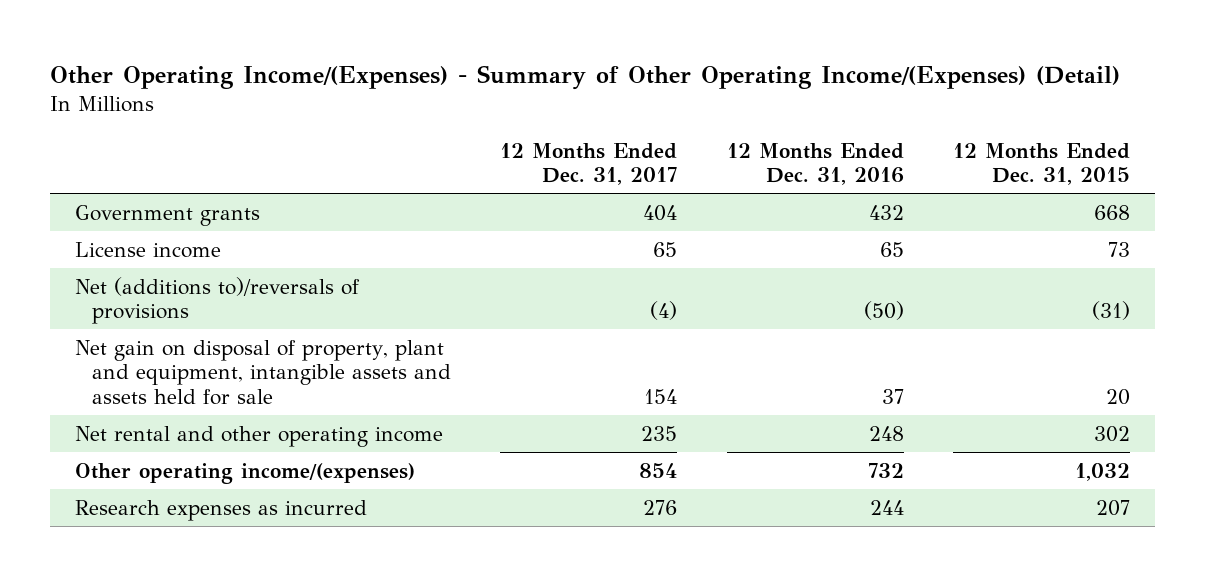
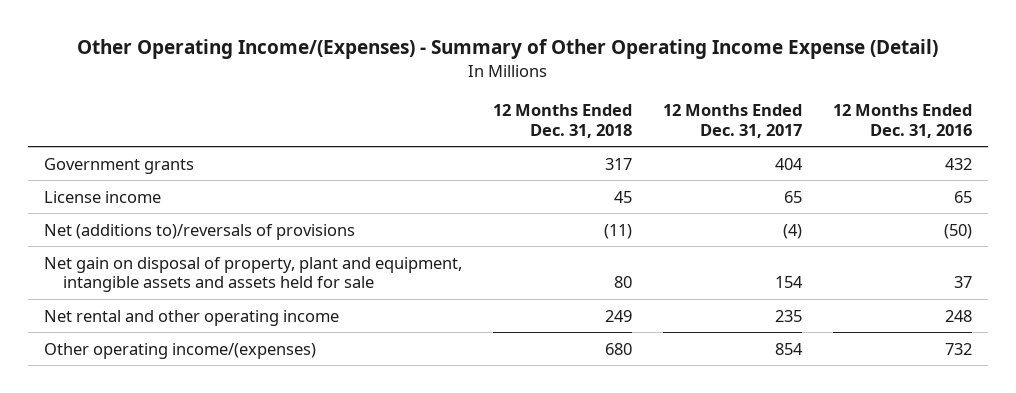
- Other Operating Income/(Expenses) - Summary of Other Operating Income/(Expenses) (Detail)
+ Other Operating Income/(Expenses) - Summary of Other Operating Income Expense (Detail)
- | 12 Months Ended Dec. 31, 2017 | 12 Months Ended Dec. 31, 2016 | 12 Months Ended Dec. 31, 2015
+ | 12 Months Ended Dec. 31, 2018 | 12 Months Ended Dec. 31, 2017 | 12 Months Ended Dec. 31, 2016
- Research expenses as incurred | 276 | 244 | 207

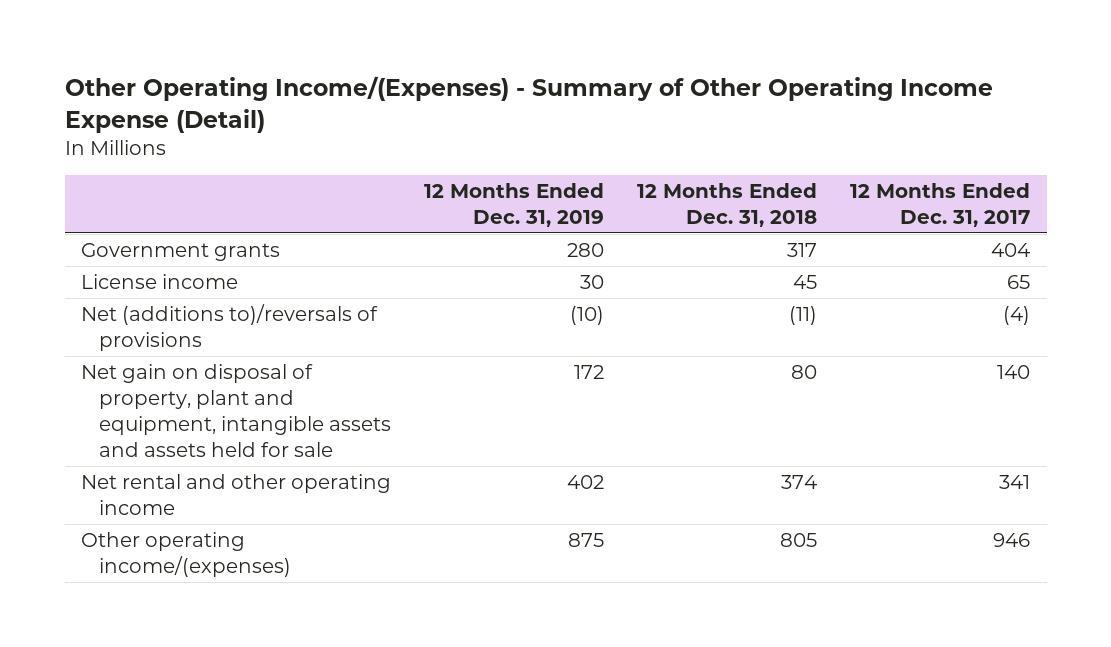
- | 12 Months Ended Dec. 31, 2018 | 12 Months Ended Dec. 31, 2017 | 12 Months Ended Dec. 31, 2016
+ | 12 Months Ended Dec. 31, 2019 | 12 Months Ended Dec. 31, 2018 | 12 Months Ended Dec. 31, 2017
- Net gain on disposal of property, plant and equipment, intangible assets and assets held for sale | 80 | 154 | 37
- Net rental and other operating income | 249 | 235 | 248
- Other operating income/(expenses) | 680 | 854 | 732
+ Net gain on disposal of property, plant and equipment, intangible assets and assets held for sale | 172 | 80 | 140
+ Net rental and other operating income | 402 | 374 | 341
+ Other operating income/(expenses) | 875 | 805 | 946

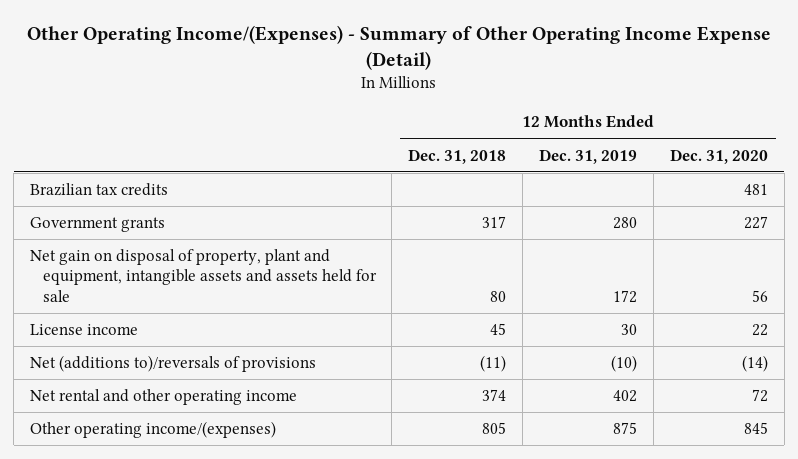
- | 12 Months Ended Dec. 31, 2019 | 12 Months Ended Dec. 31, 2018 | 12 Months Ended Dec. 31, 2017
+ | 12 Months Ended Dec. 31, 2018 | 12 Months Ended Dec. 31, 2019 | 12 Months Ended Dec. 31, 2020
+ Brazilian tax credits | | | 481
moved up: Net gain on disposal of property, plant and equipment, intangible assets and assets held for sale | 80 | 172 | 56

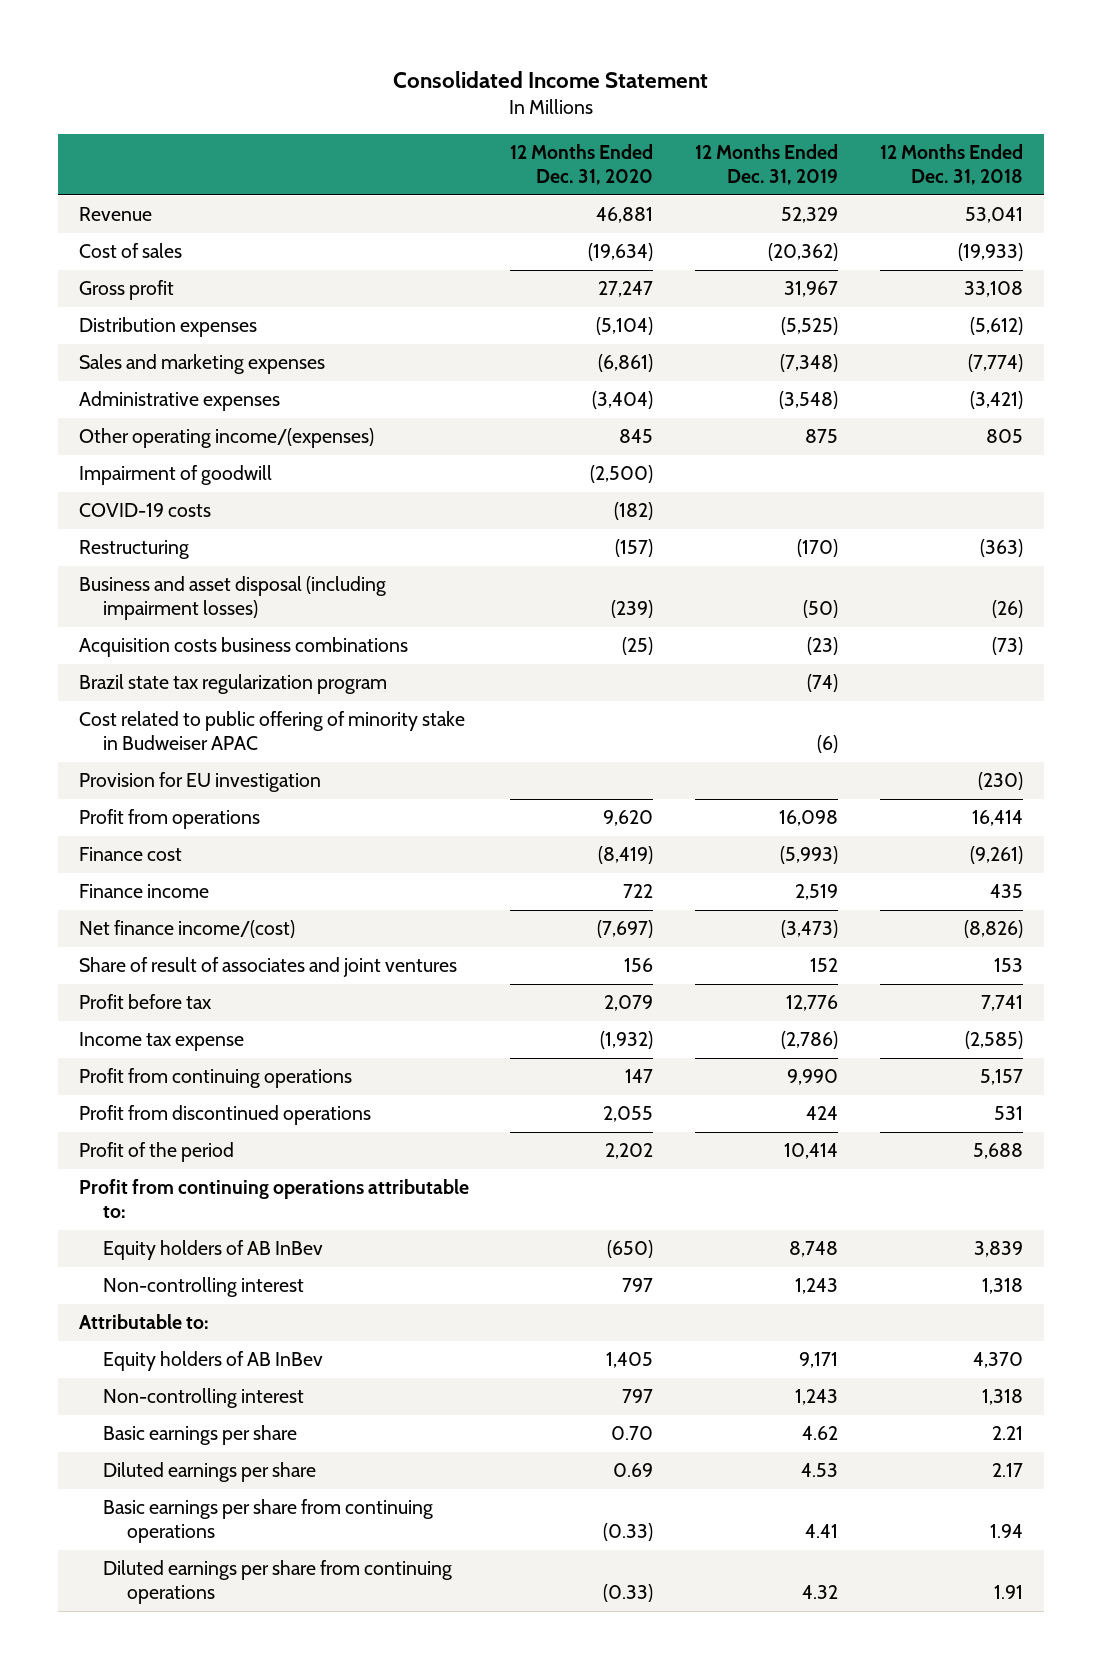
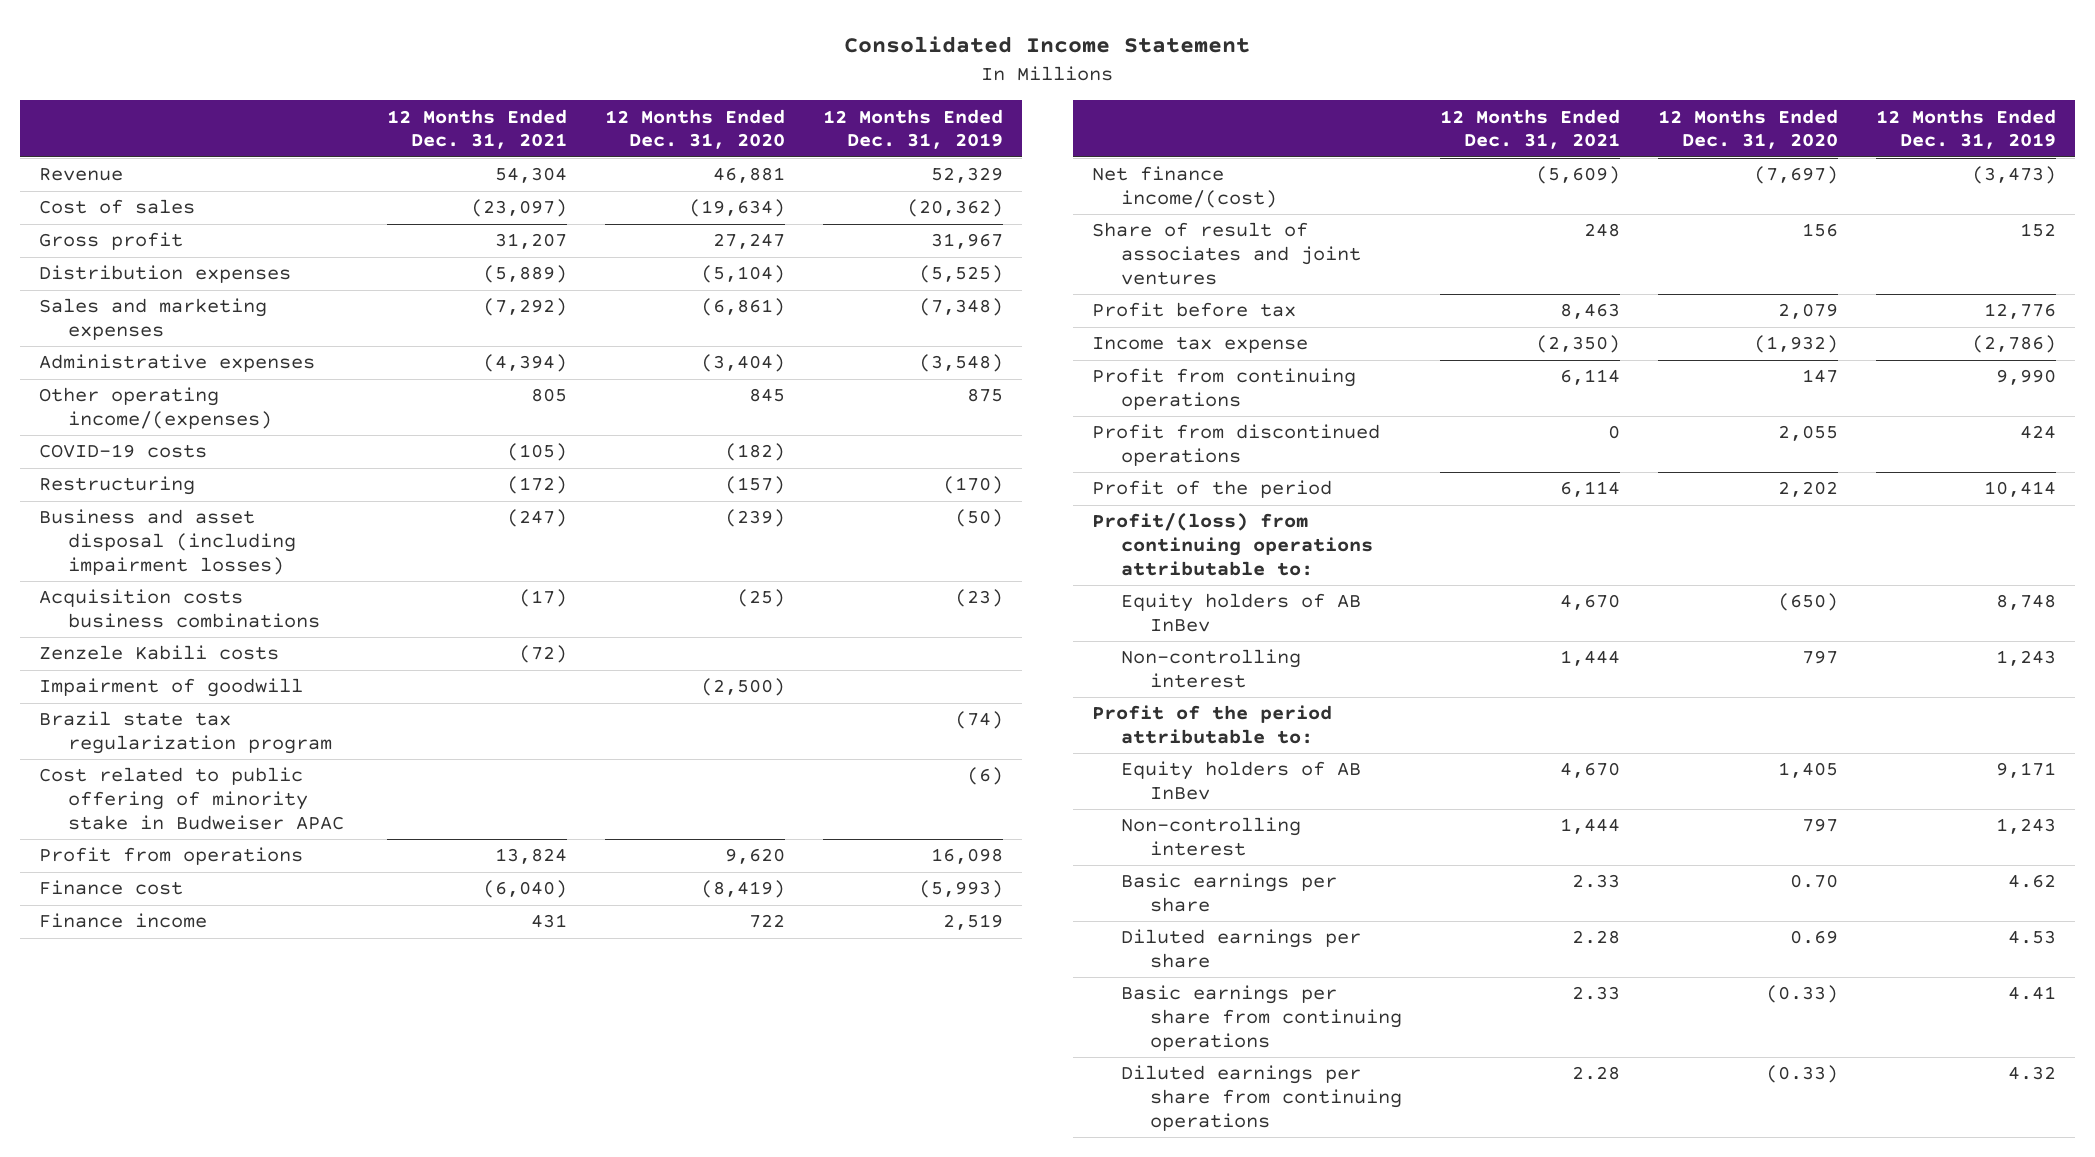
- | 12 Months Ended Dec. 31, 2020 | 12 Months Ended Dec. 31, 2019 | 12 Months Ended Dec. 31, 2018
+ | 12 Months Ended Dec. 31, 2021 | 12 Months Ended Dec. 31, 2020 | 12 Months Ended Dec. 31, 2019
+ Zenzele Kabili costs | (72) | |
moved down: Impairment of goodwill | | (2,500) |
- Provision for EU investigation | | | (230)
- Profit from continuing operations attributable to:
+ Profit/(loss) from continuing operations attributable to:
- Attributable to:
+ Profit of the period attributable to:

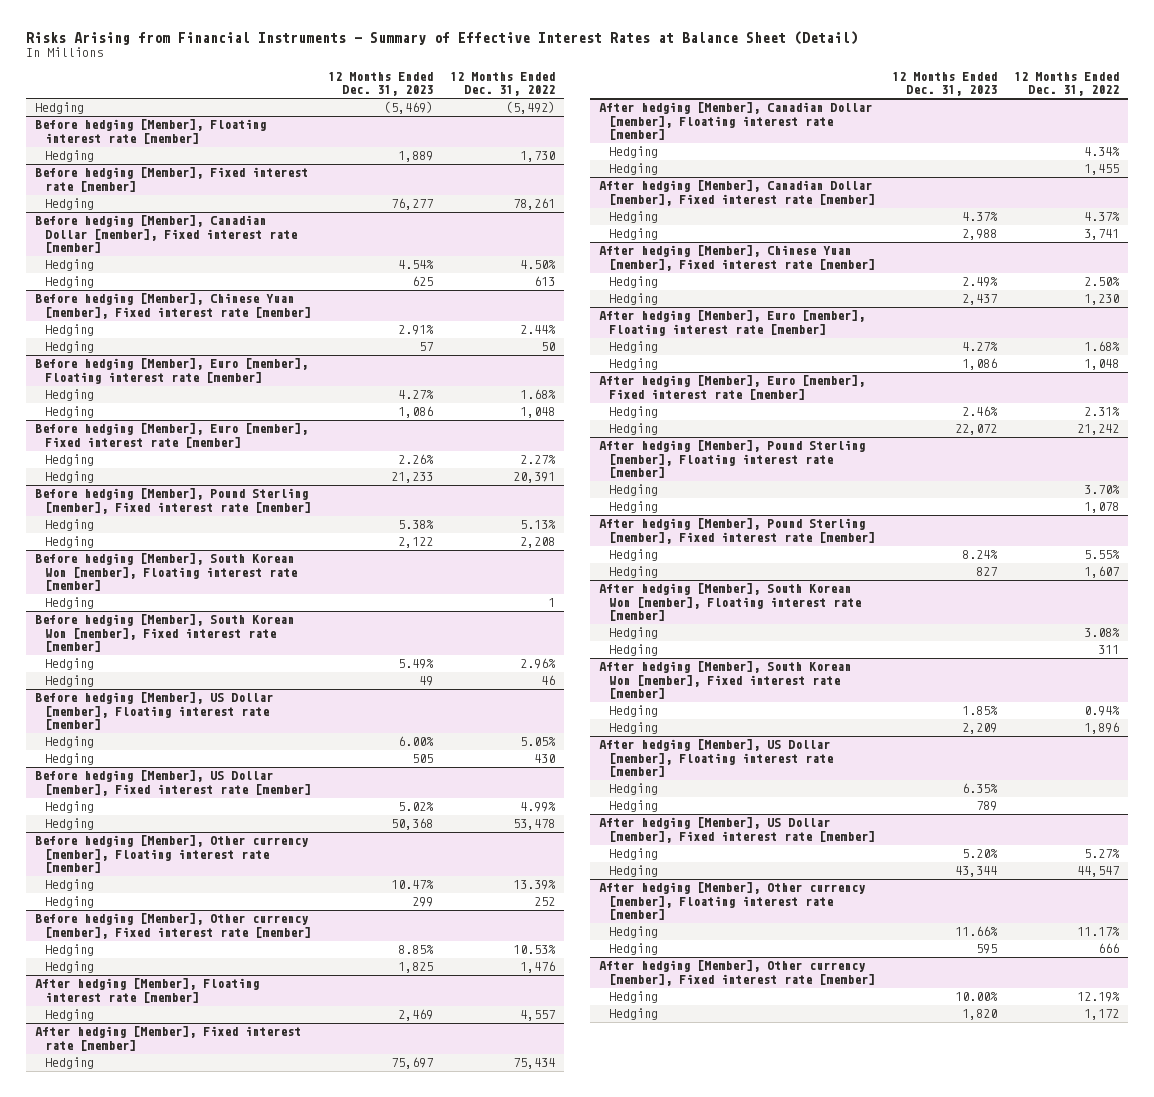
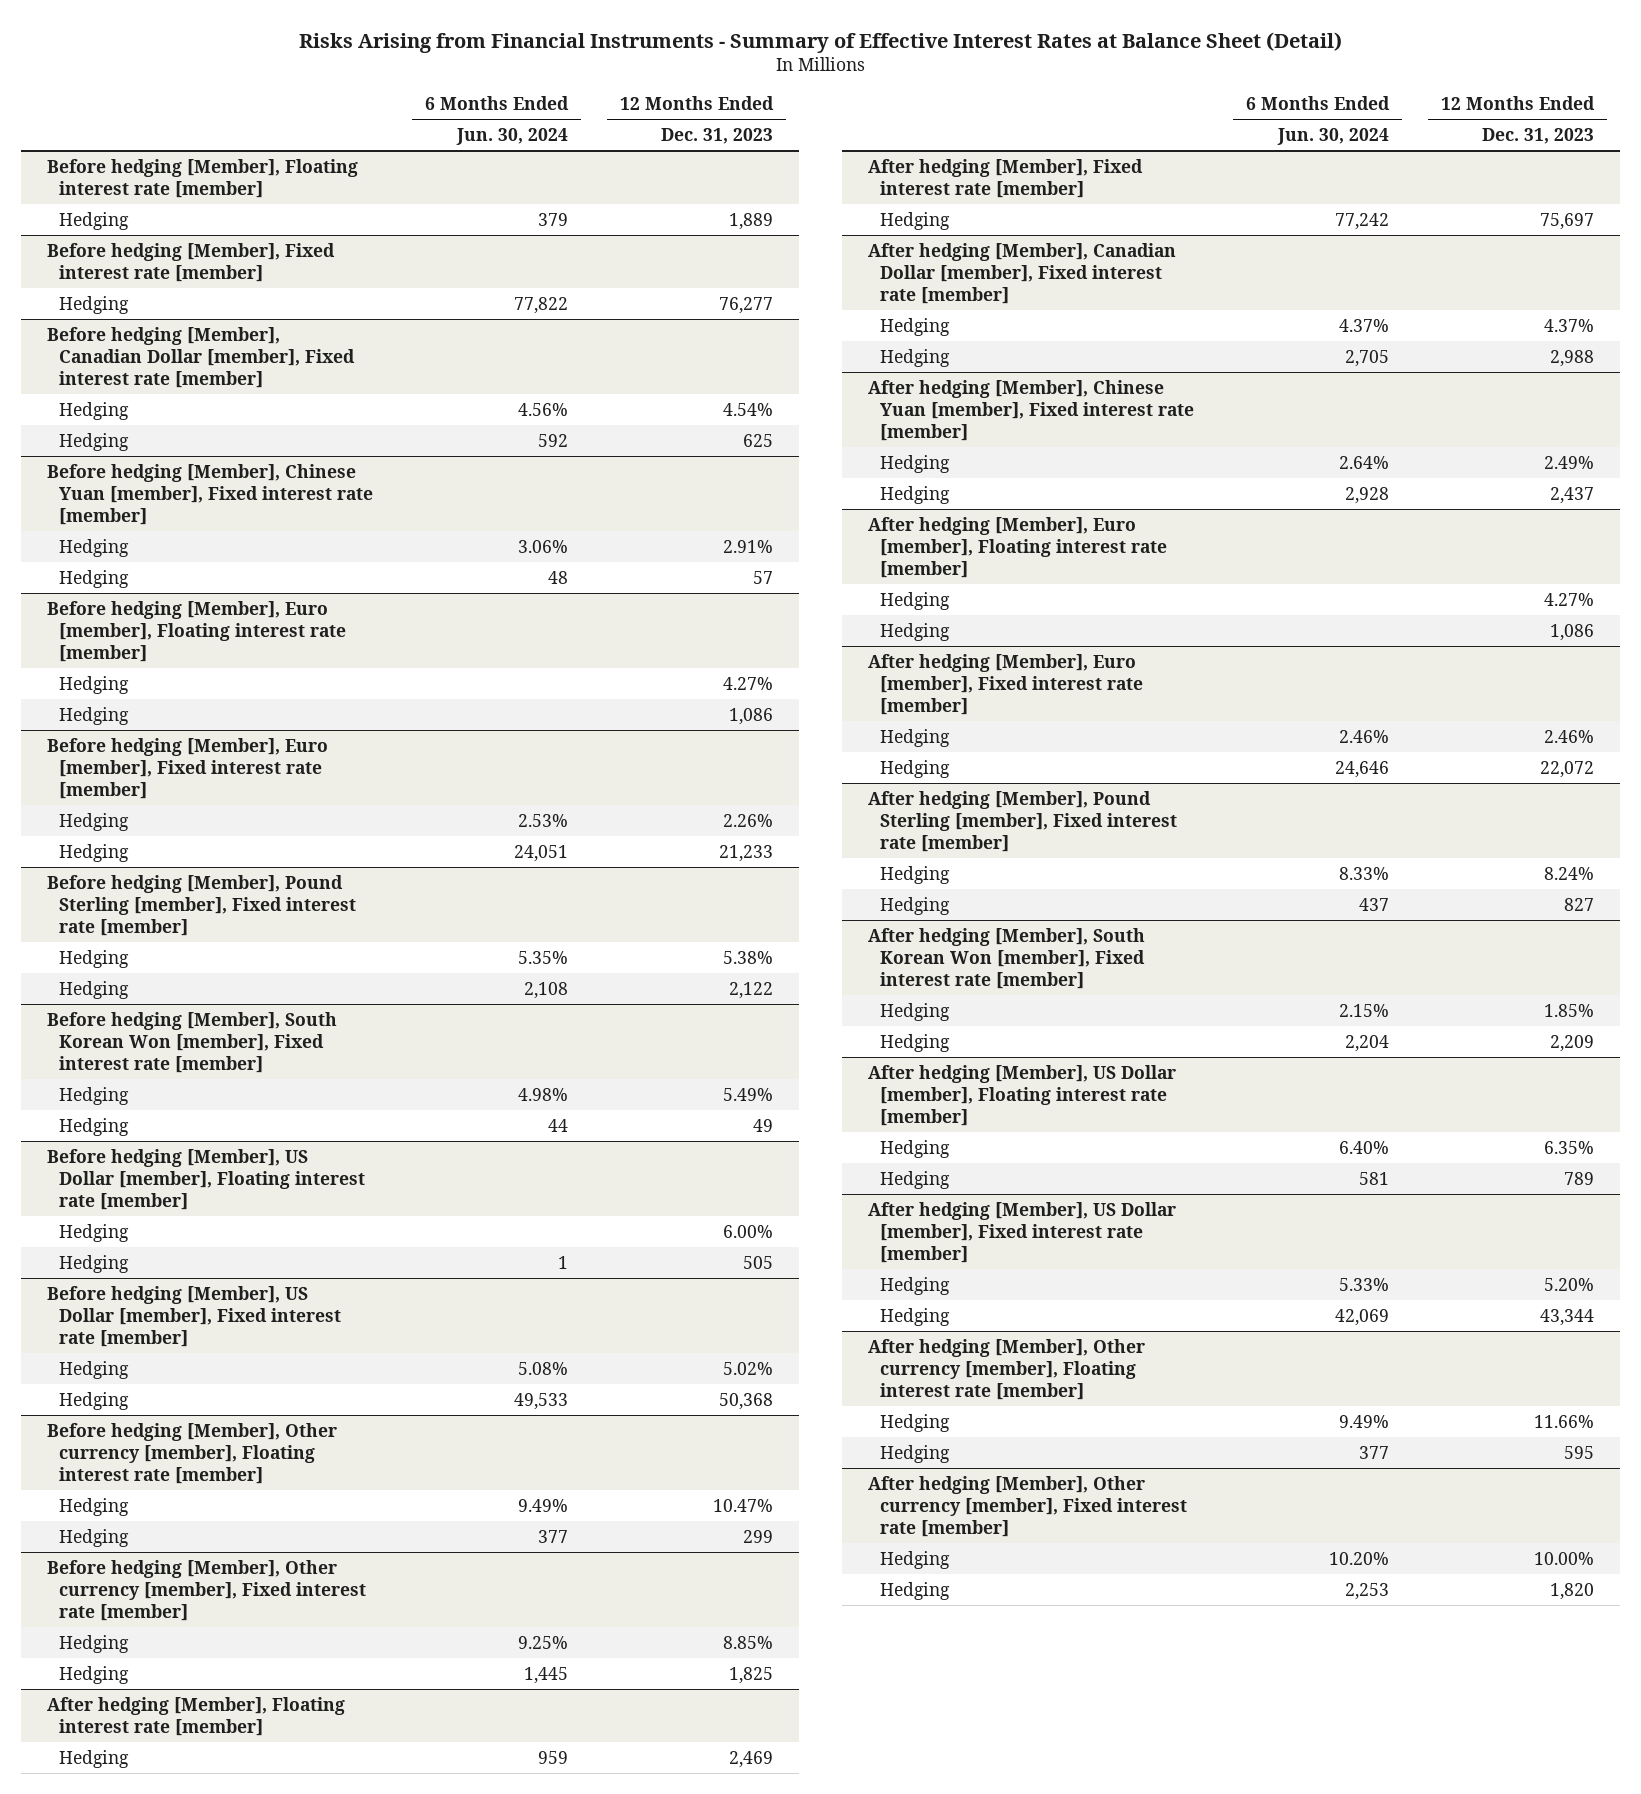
- | 12 Months Ended Dec. 31, 2023 | 12 Months Ended Dec. 31, 2022
+ | 6 Months Ended Jun. 30, 2024 | 12 Months Ended Dec. 31, 2023
- Hedging | (5,469) | (5,492)
- Before hedging [Member], South Korean Won [member], Floating interest rate [member]
- Hedging | | 1
- After hedging [Member], Canadian Dollar [member], Floating interest rate [member]
- Hedging | | 4.34%
- Hedging | | 1,455
- After hedging [Member], Pound Sterling [member], Floating interest rate [member]
- Hedging | | 3.70%
- Hedging | | 1,078
- After hedging [Member], South Korean Won [member], Floating interest rate [member]
- Hedging | | 3.08%
- Hedging | | 311

